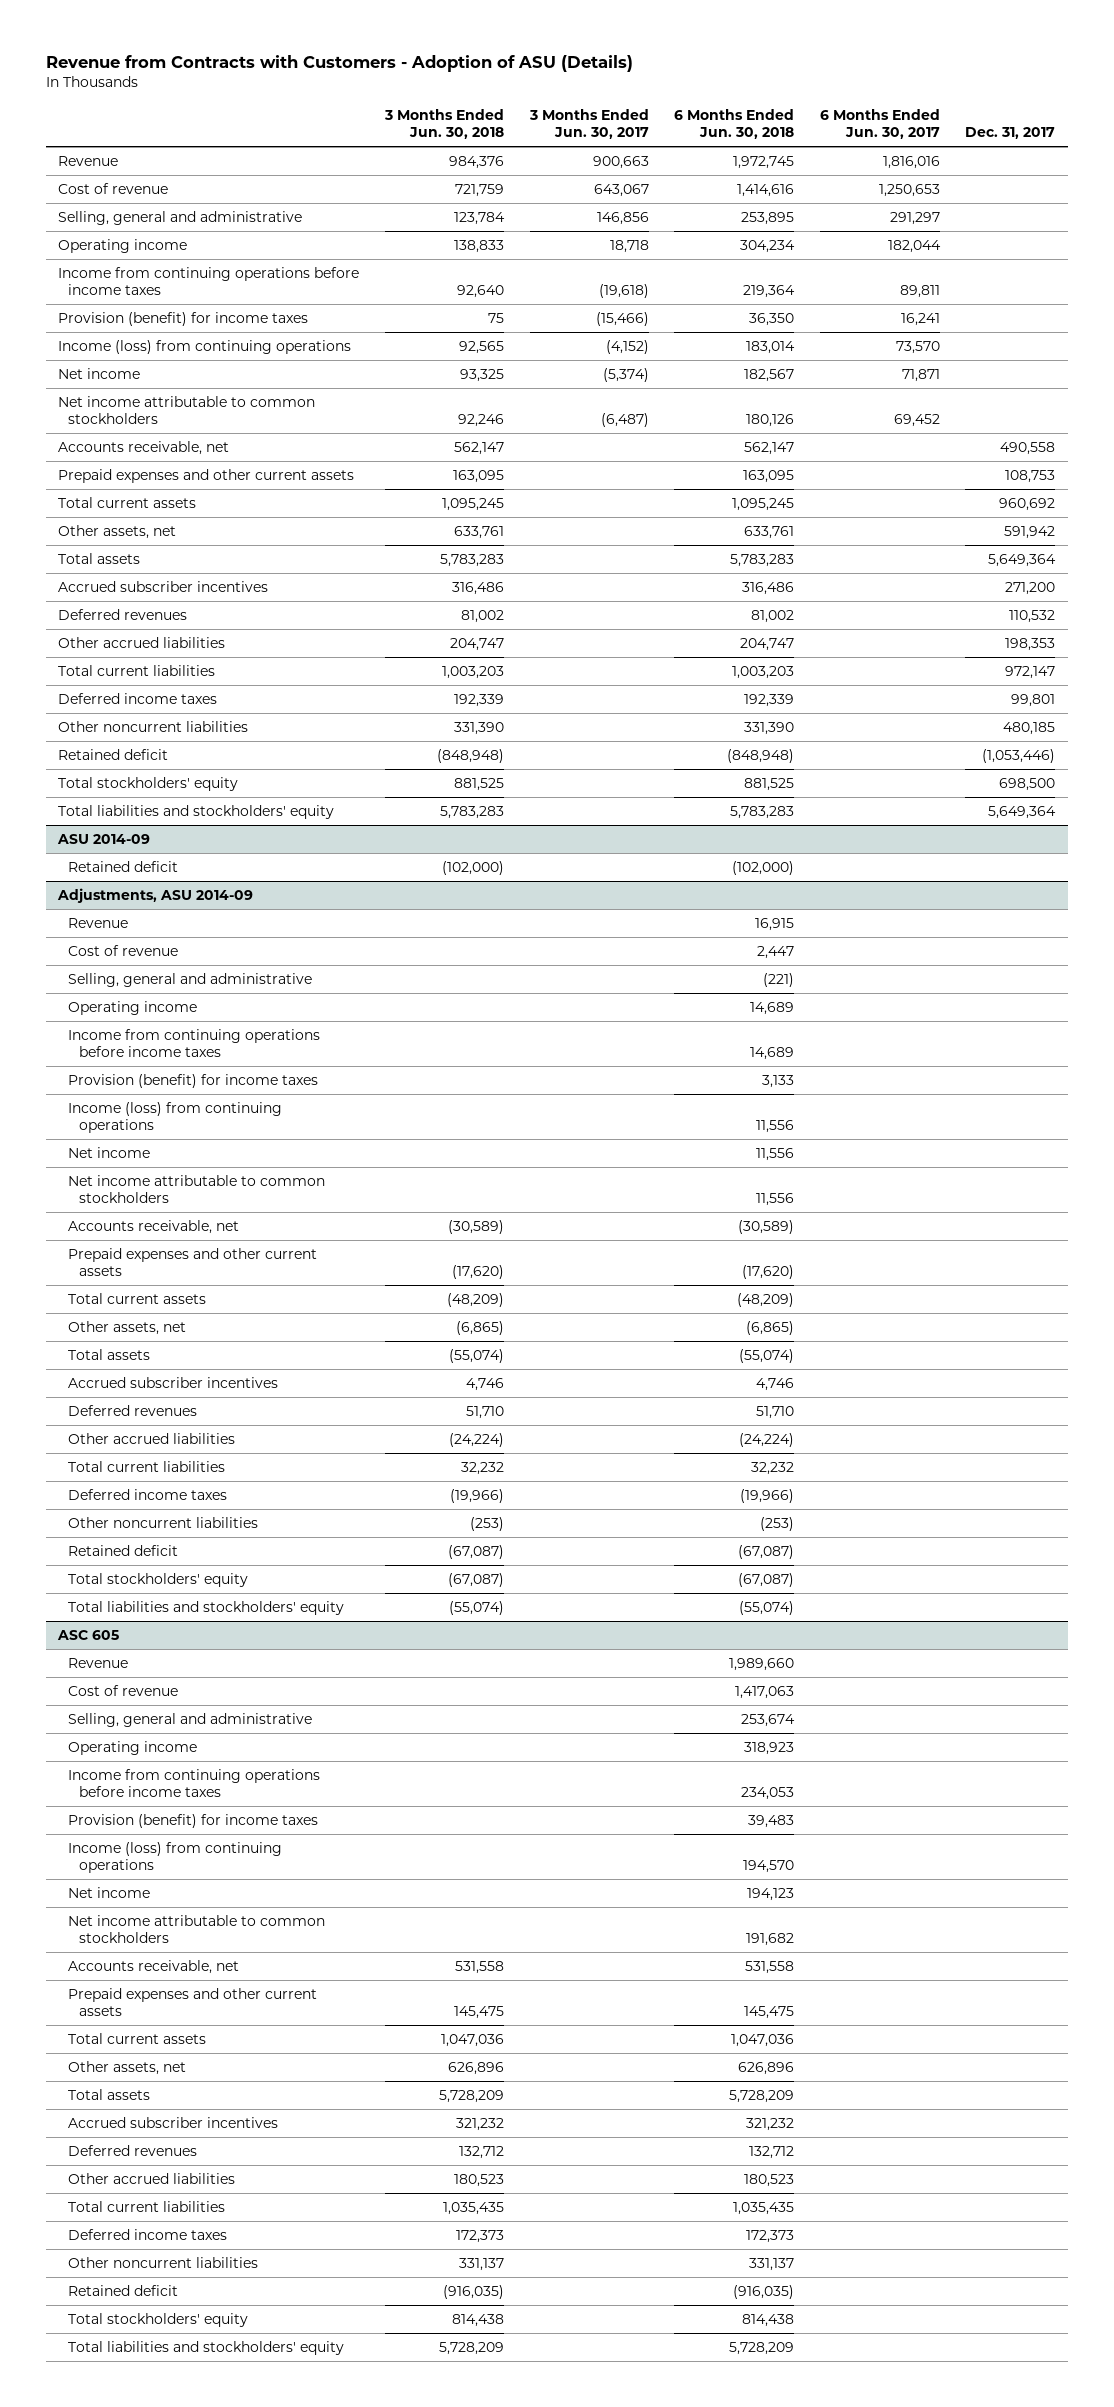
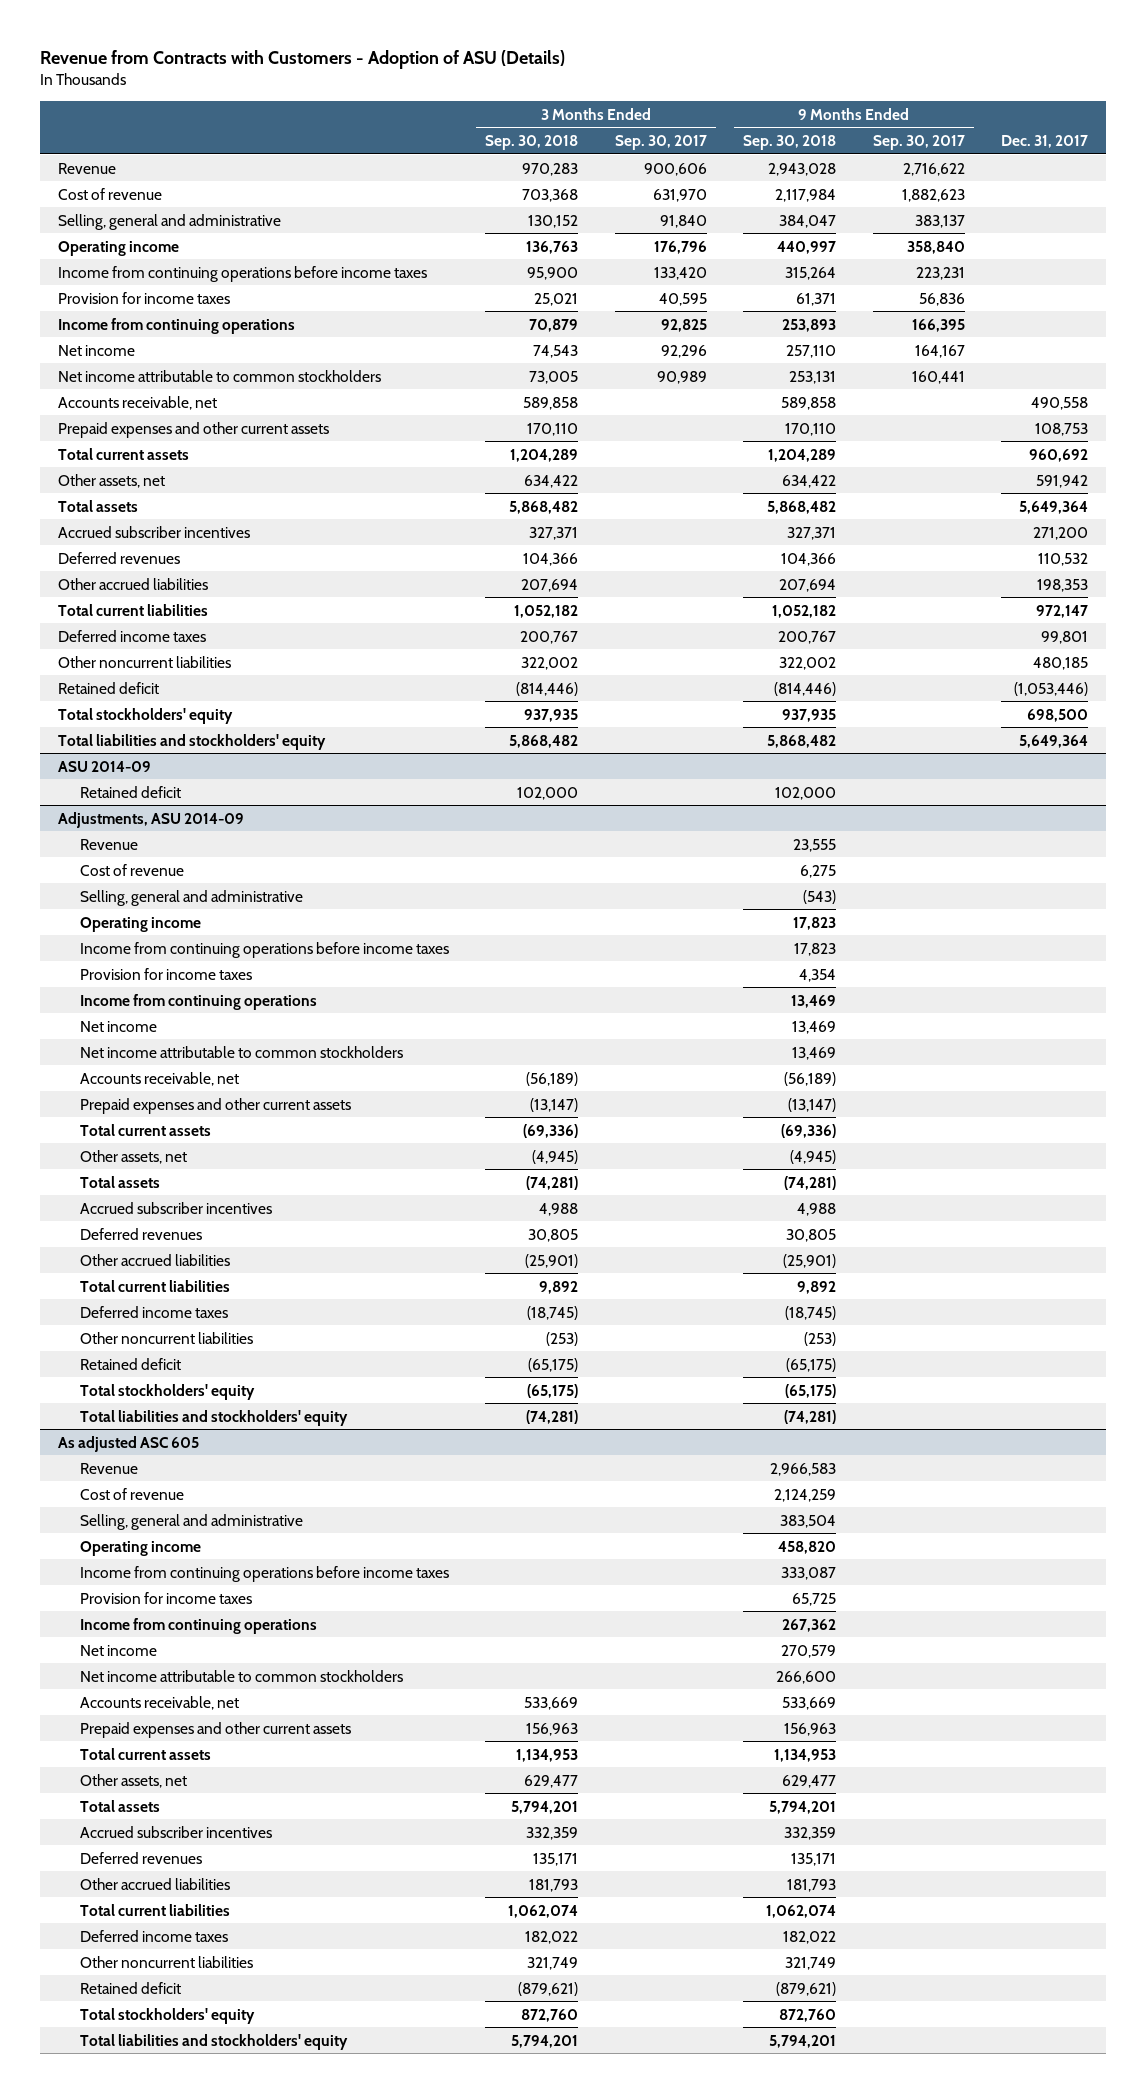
- | 3 Months Ended Jun. 30, 2018 | 3 Months Ended Jun. 30, 2017 | 6 Months Ended Jun. 30, 2018 | 6 Months Ended Jun. 30, 2017 | Dec. 31, 2017
+ | 3 Months Ended Sep. 30, 2018 | 3 Months Ended Sep. 30, 2017 | 9 Months Ended Sep. 30, 2018 | 9 Months Ended Sep. 30, 2017 | Dec. 31, 2017
- Provision (benefit) for income taxes | 75 | (15,466) | 36,350 | 16,241 |
- Income (loss) from continuing operations | 92,565 | (4,152) | 183,014 | 73,570 |
+ Provision for income taxes | 25,021 | 40,595 | 61,371 | 56,836 |
+ Income from continuing operations | 70,879 | 92,825 | 253,893 | 166,395 |
@ Adjustments, ASU 2014-09
- Provision (benefit) for income taxes | | | 3,133 | |
- Income (loss) from continuing operations | | | 11,556 | |
+ Provision for income taxes | | | 4,354 | |
+ Income from continuing operations | | | 13,469 | |
- ASC 605
+ As adjusted ASC 605
- Provision (benefit) for income taxes | | | 39,483 | |
- Income (loss) from continuing operations | | | 194,570 | |
+ Provision for income taxes | | | 65,725 | |
+ Income from continuing operations | | | 267,362 | |

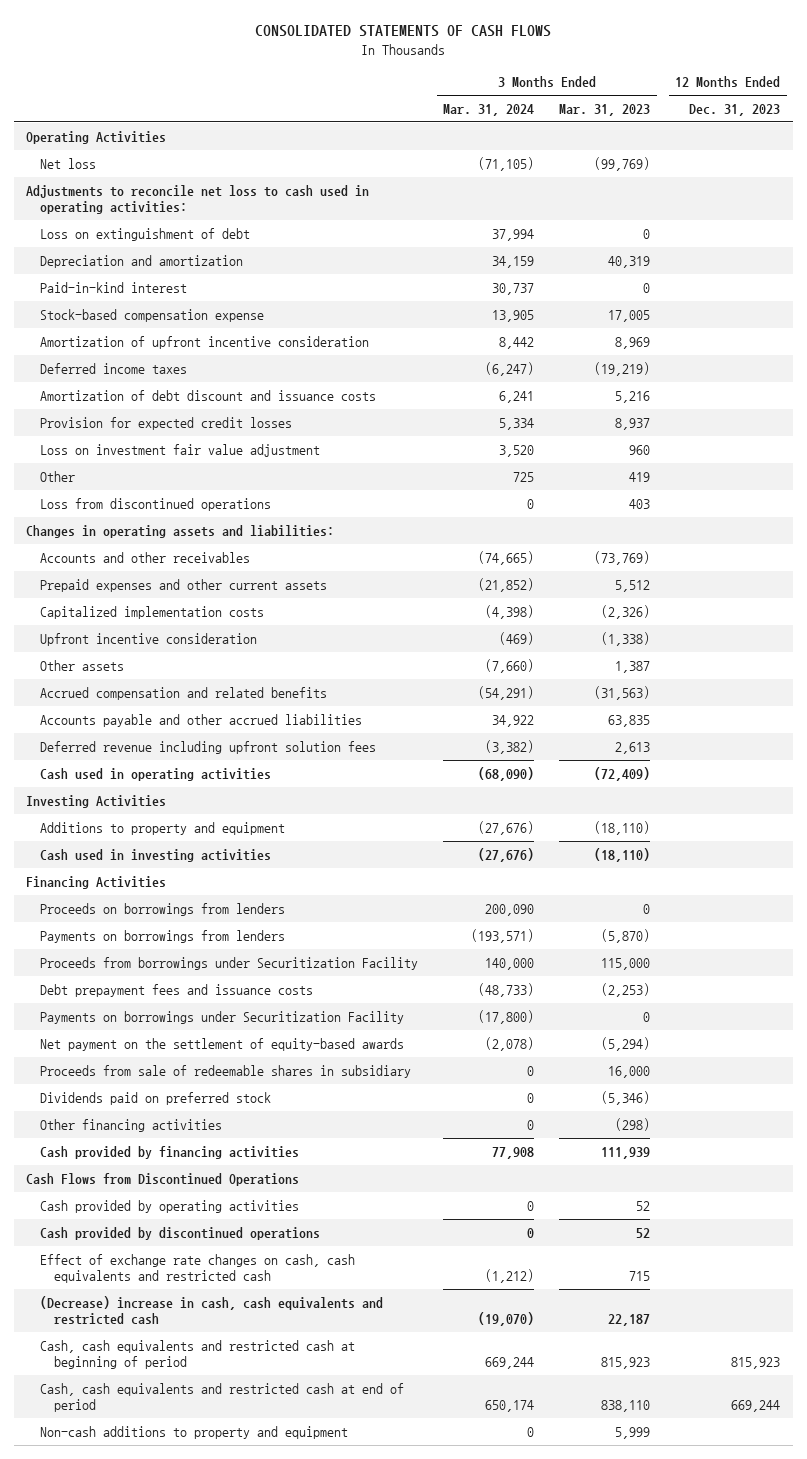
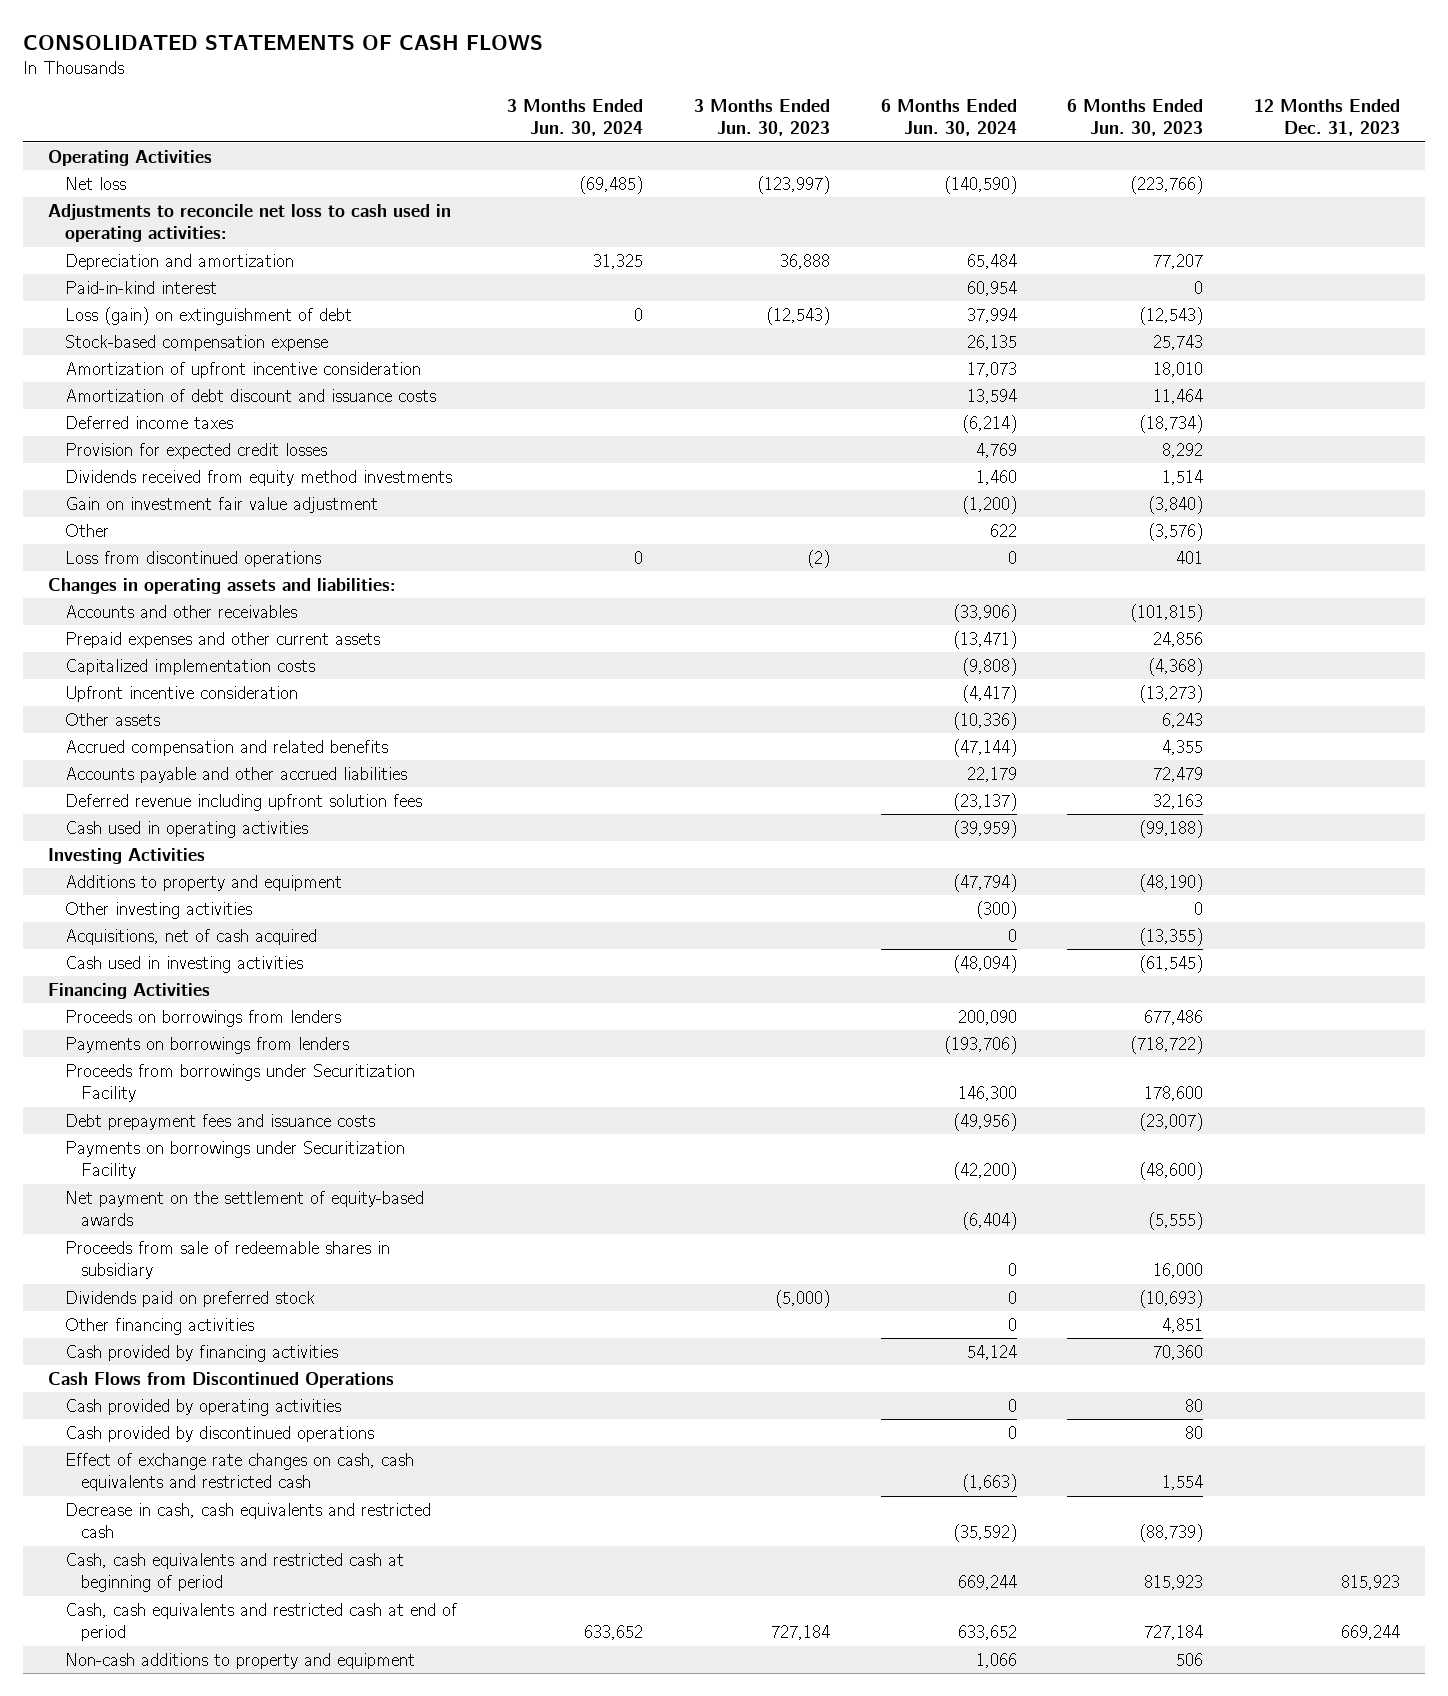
- | 3 Months Ended Mar. 31, 2024 | 3 Months Ended Mar. 31, 2023 | 12 Months Ended Dec. 31, 2023
+ | 3 Months Ended Jun. 30, 2024 | 3 Months Ended Jun. 30, 2023 | 6 Months Ended Jun. 30, 2024 | 6 Months Ended Jun. 30, 2023 | 12 Months Ended Dec. 31, 2023
- Loss on extinguishment of debt | 37,994 | 0 |
+ Loss (gain) on extinguishment of debt | 0 | (12,543) | 37,994 | (12,543) |
moved down: Deferred income taxes | | | (6,214) | (18,734) |
- Loss on investment fair value adjustment | 3,520 | 960 |
+ Dividends received from equity method investments | | | 1,460 | 1,514 |
+ Gain on investment fair value adjustment | | | (1,200) | (3,840) |
+ Other investing activities | | | (300) | 0 |
+ Acquisitions, net of cash acquired | | | 0 | (13,355) |
- (Decrease) increase in cash, cash equivalents and restricted cash | (19,070) | 22,187 |
+ Decrease in cash, cash equivalents and restricted cash | | | (35,592) | (88,739) |

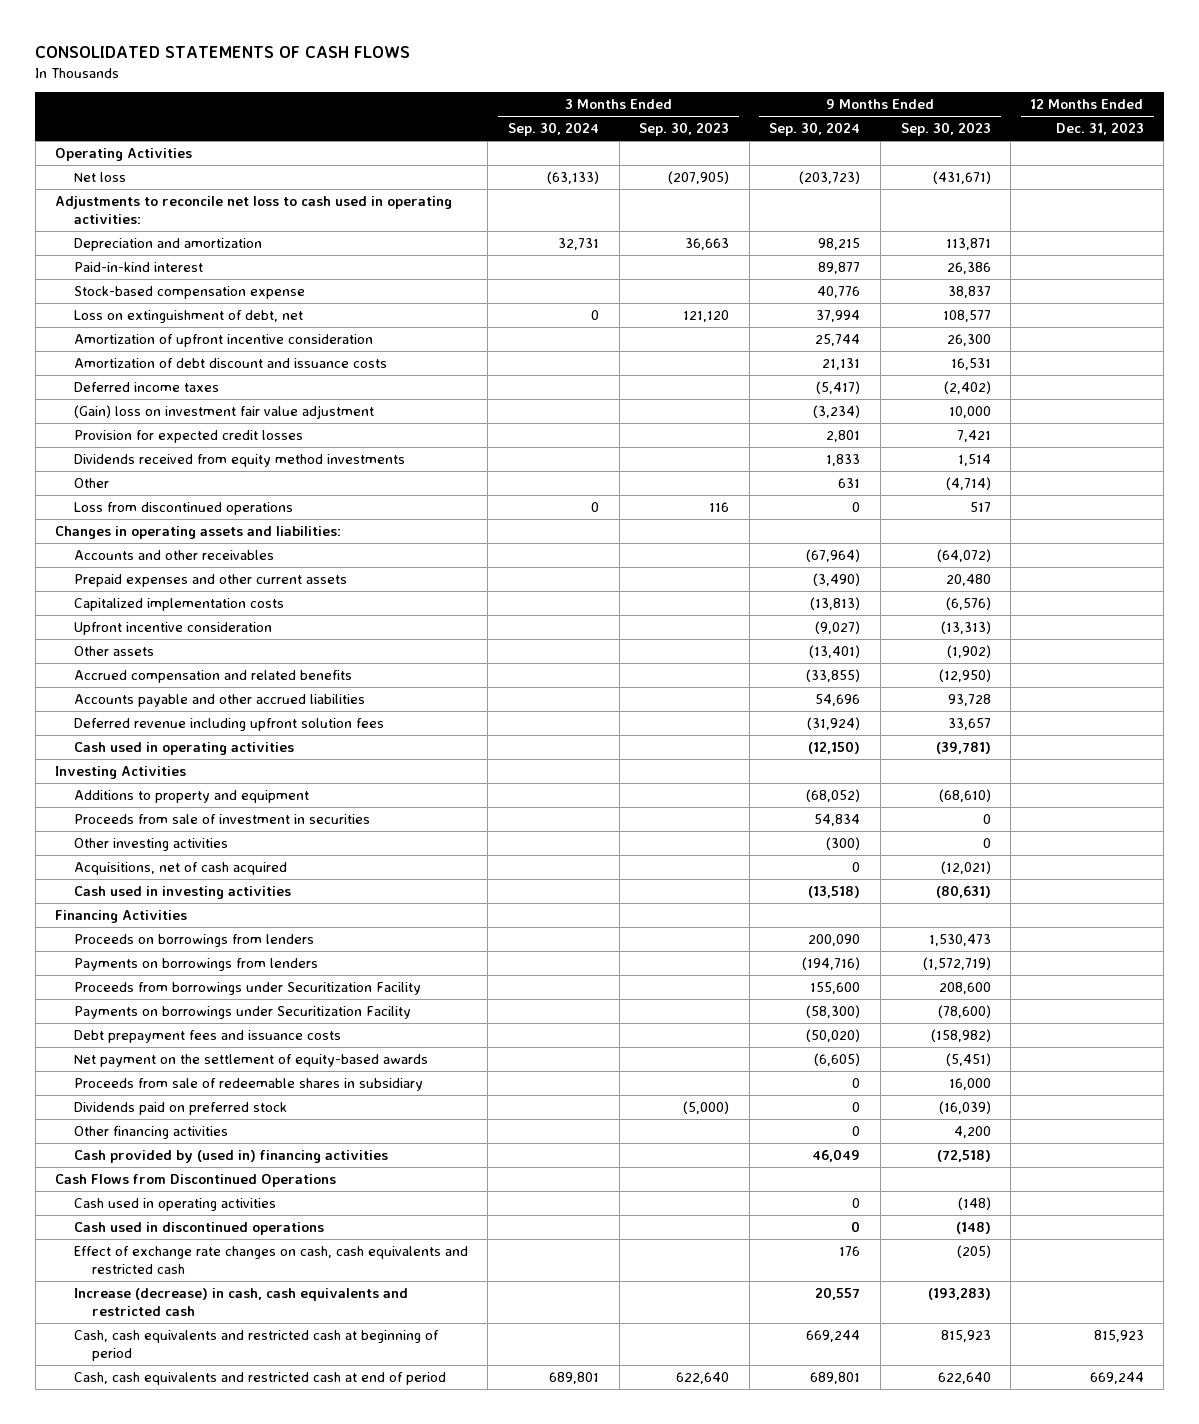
- | 3 Months Ended Jun. 30, 2024 | 3 Months Ended Jun. 30, 2023 | 6 Months Ended Jun. 30, 2024 | 6 Months Ended Jun. 30, 2023 | 12 Months Ended Dec. 31, 2023
+ | 3 Months Ended Sep. 30, 2024 | 3 Months Ended Sep. 30, 2023 | 9 Months Ended Sep. 30, 2024 | 9 Months Ended Sep. 30, 2023 | 12 Months Ended Dec. 31, 2023
- Loss (gain) on extinguishment of debt | 0 | (12,543) | 37,994 | (12,543) |
+ Loss on extinguishment of debt, net | 0 | 121,120 | 37,994 | 108,577 |
+ (Gain) loss on investment fair value adjustment | | | (3,234) | 10,000 |
- Gain on investment fair value adjustment | | | (1,200) | (3,840) |
+ Proceeds from sale of investment in securities | | | 54,834 | 0 |
moved down: Debt prepayment fees and issuance costs | | | (50,020) | (158,982) |
- Cash provided by financing activities | | | 54,124 | 70,360 |
+ Cash provided by (used in) financing activities | | | 46,049 | (72,518) |
- Cash provided by operating activities | | | 0 | 80 |
- Cash provided by discontinued operations | | | 0 | 80 |
+ Cash used in operating activities | | | 0 | (148) |
+ Cash used in discontinued operations | | | 0 | (148) |
- Decrease in cash, cash equivalents and restricted cash | | | (35,592) | (88,739) |
+ Increase (decrease) in cash, cash equivalents and restricted cash | | | 20,557 | (193,283) |
- Non-cash additions to property and equipment | | | 1,066 | 506 |

